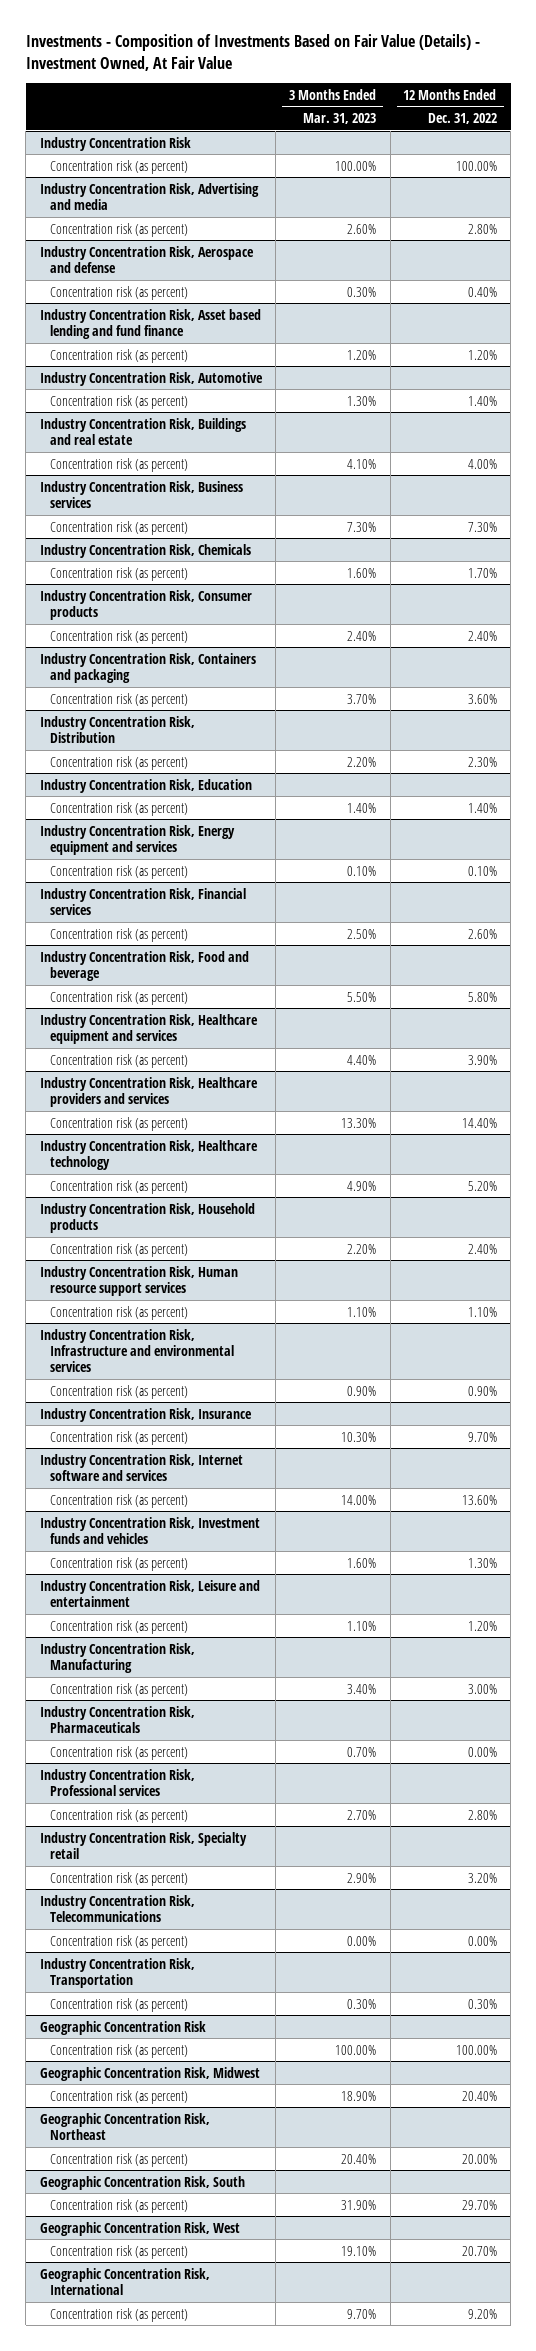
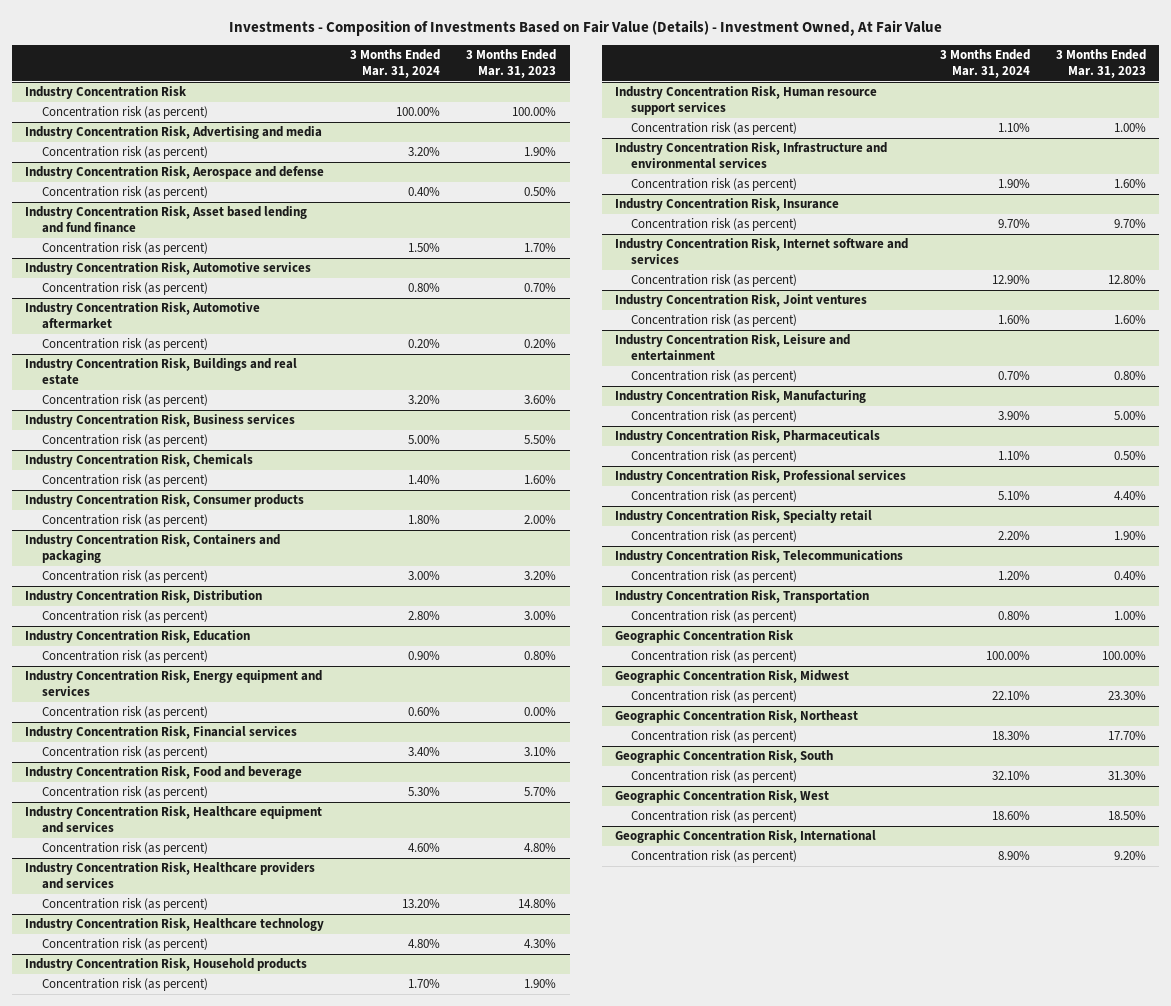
- | 3 Months Ended Mar. 31, 2023 | 12 Months Ended Dec. 31, 2022
+ | 3 Months Ended Mar. 31, 2024 | 3 Months Ended Mar. 31, 2023
@ Industry Concentration Risk, Advertising and media
- Concentration risk (as percent) | 2.60% | 2.80%
+ Concentration risk (as percent) | 3.20% | 1.90%
@ Industry Concentration Risk, Aerospace and defense
- Concentration risk (as percent) | 0.30% | 0.40%
+ Concentration risk (as percent) | 0.40% | 0.50%
@ Industry Concentration Risk, Asset based lending and fund finance
- Concentration risk (as percent) | 1.20% | 1.20%
- Industry Concentration Risk, Automotive
- Concentration risk (as percent) | 1.30% | 1.40%
@ Industry Concentration Risk, Asset based lending and fund finance
+ Concentration risk (as percent) | 1.50% | 1.70%
+ Industry Concentration Risk, Automotive services
+ Concentration risk (as percent) | 0.80% | 0.70%
+ Industry Concentration Risk, Automotive aftermarket
+ Concentration risk (as percent) | 0.20% | 0.20%
@ Industry Concentration Risk, Buildings and real estate
- Concentration risk (as percent) | 4.10% | 4.00%
+ Concentration risk (as percent) | 3.20% | 3.60%
@ Industry Concentration Risk, Business services
- Concentration risk (as percent) | 7.30% | 7.30%
+ Concentration risk (as percent) | 5.00% | 5.50%
@ Industry Concentration Risk, Consumer products
- Concentration risk (as percent) | 2.40% | 2.40%
+ Concentration risk (as percent) | 1.80% | 2.00%
@ Industry Concentration Risk, Containers and packaging
- Concentration risk (as percent) | 3.70% | 3.60%
+ Concentration risk (as percent) | 3.00% | 3.20%
@ Industry Concentration Risk, Distribution
- Concentration risk (as percent) | 2.20% | 2.30%
+ Concentration risk (as percent) | 2.80% | 3.00%
@ Industry Concentration Risk, Education
- Concentration risk (as percent) | 1.40% | 1.40%
+ Concentration risk (as percent) | 0.90% | 0.80%
@ Industry Concentration Risk, Energy equipment and services
- Concentration risk (as percent) | 0.10% | 0.10%
+ Concentration risk (as percent) | 0.60% | 0.00%
@ Industry Concentration Risk, Financial services
- Concentration risk (as percent) | 2.50% | 2.60%
+ Concentration risk (as percent) | 3.40% | 3.10%
@ Industry Concentration Risk, Food and beverage
- Concentration risk (as percent) | 5.50% | 5.80%
+ Concentration risk (as percent) | 5.30% | 5.70%
@ Industry Concentration Risk, Healthcare equipment and services
- Concentration risk (as percent) | 4.40% | 3.90%
+ Concentration risk (as percent) | 4.60% | 4.80%
@ Industry Concentration Risk, Healthcare providers and services
- Concentration risk (as percent) | 13.30% | 14.40%
+ Concentration risk (as percent) | 13.20% | 14.80%
@ Industry Concentration Risk, Healthcare technology
- Concentration risk (as percent) | 4.90% | 5.20%
+ Concentration risk (as percent) | 4.80% | 4.30%
@ Industry Concentration Risk, Household products
- Concentration risk (as percent) | 2.20% | 2.40%
+ Concentration risk (as percent) | 1.70% | 1.90%
@ Industry Concentration Risk, Human resource support services
- Concentration risk (as percent) | 1.10% | 1.10%
+ Concentration risk (as percent) | 1.10% | 1.00%
@ Industry Concentration Risk, Infrastructure and environmental services
- Concentration risk (as percent) | 0.90% | 0.90%
+ Concentration risk (as percent) | 1.90% | 1.60%
@ Industry Concentration Risk, Insurance
- Concentration risk (as percent) | 10.30% | 9.70%
+ Concentration risk (as percent) | 9.70% | 9.70%
@ Industry Concentration Risk, Internet software and services
- Concentration risk (as percent) | 14.00% | 13.60%
- Industry Concentration Risk, Investment funds and vehicles
@ Industry Concentration Risk, Internet software and services
+ Concentration risk (as percent) | 12.90% | 12.80%
+ Industry Concentration Risk, Joint ventures
@ Industry Concentration Risk, Leisure and entertainment
- Concentration risk (as percent) | 1.10% | 1.20%
+ Concentration risk (as percent) | 0.70% | 0.80%
@ Industry Concentration Risk, Manufacturing
- Concentration risk (as percent) | 3.40% | 3.00%
+ Concentration risk (as percent) | 3.90% | 5.00%
@ Industry Concentration Risk, Pharmaceuticals
- Concentration risk (as percent) | 0.70% | 0.00%
+ Concentration risk (as percent) | 1.10% | 0.50%
@ Industry Concentration Risk, Professional services
- Concentration risk (as percent) | 2.70% | 2.80%
+ Concentration risk (as percent) | 5.10% | 4.40%
@ Industry Concentration Risk, Specialty retail
- Concentration risk (as percent) | 2.90% | 3.20%
+ Concentration risk (as percent) | 2.20% | 1.90%
@ Industry Concentration Risk, Telecommunications
- Concentration risk (as percent) | 0.00% | 0.00%
+ Concentration risk (as percent) | 1.20% | 0.40%
@ Industry Concentration Risk, Transportation
- Concentration risk (as percent) | 0.30% | 0.30%
+ Concentration risk (as percent) | 0.80% | 1.00%
@ Geographic Concentration Risk, Midwest
- Concentration risk (as percent) | 18.90% | 20.40%
+ Concentration risk (as percent) | 22.10% | 23.30%
@ Geographic Concentration Risk, Northeast
- Concentration risk (as percent) | 20.40% | 20.00%
+ Concentration risk (as percent) | 18.30% | 17.70%
@ Geographic Concentration Risk, South
- Concentration risk (as percent) | 31.90% | 29.70%
+ Concentration risk (as percent) | 32.10% | 31.30%
@ Geographic Concentration Risk, West
- Concentration risk (as percent) | 19.10% | 20.70%
+ Concentration risk (as percent) | 18.60% | 18.50%
@ Geographic Concentration Risk, International
- Concentration risk (as percent) | 9.70% | 9.20%
+ Concentration risk (as percent) | 8.90% | 9.20%

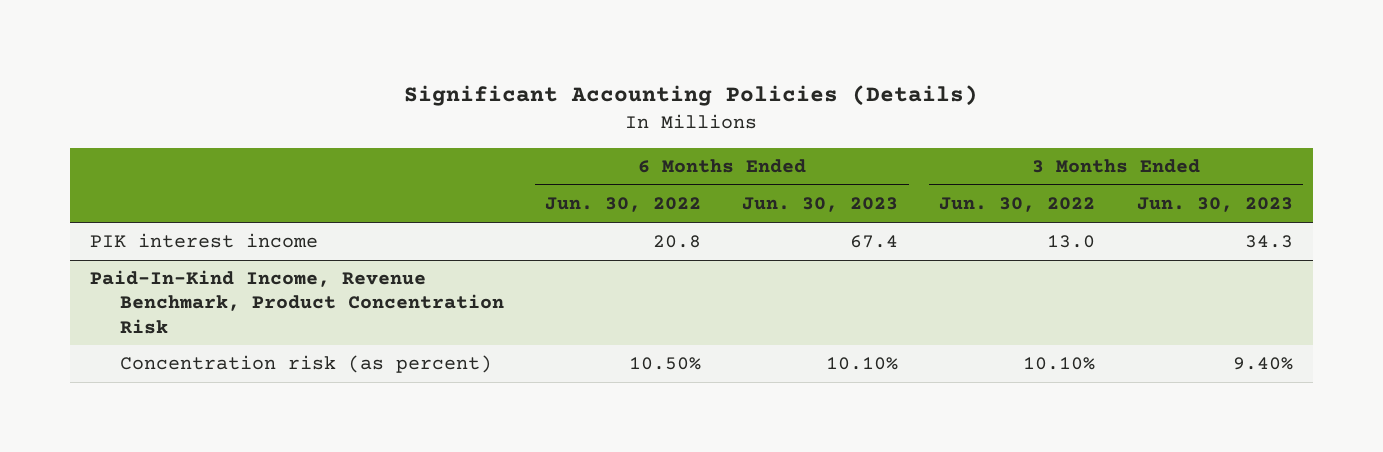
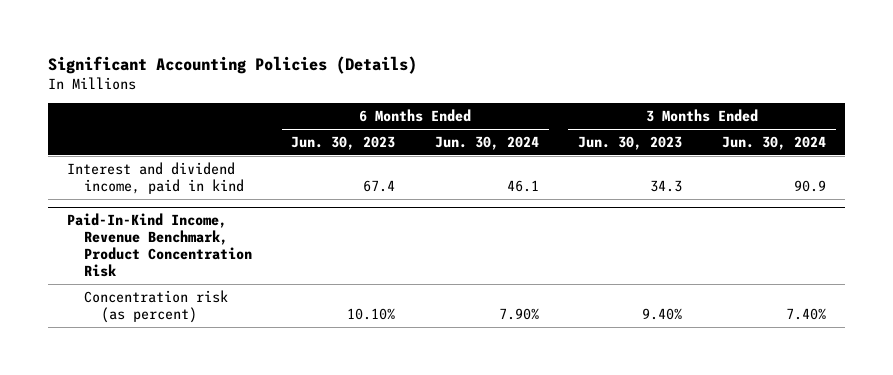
- | 6 Months Ended Jun. 30, 2022 | 6 Months Ended Jun. 30, 2023 | 3 Months Ended Jun. 30, 2022 | 3 Months Ended Jun. 30, 2023
+ | 6 Months Ended Jun. 30, 2023 | 6 Months Ended Jun. 30, 2024 | 3 Months Ended Jun. 30, 2023 | 3 Months Ended Jun. 30, 2024
- PIK interest income | 20.8 | 67.4 | 13.0 | 34.3
+ Interest and dividend income, paid in kind | 67.4 | 46.1 | 34.3 | 90.9

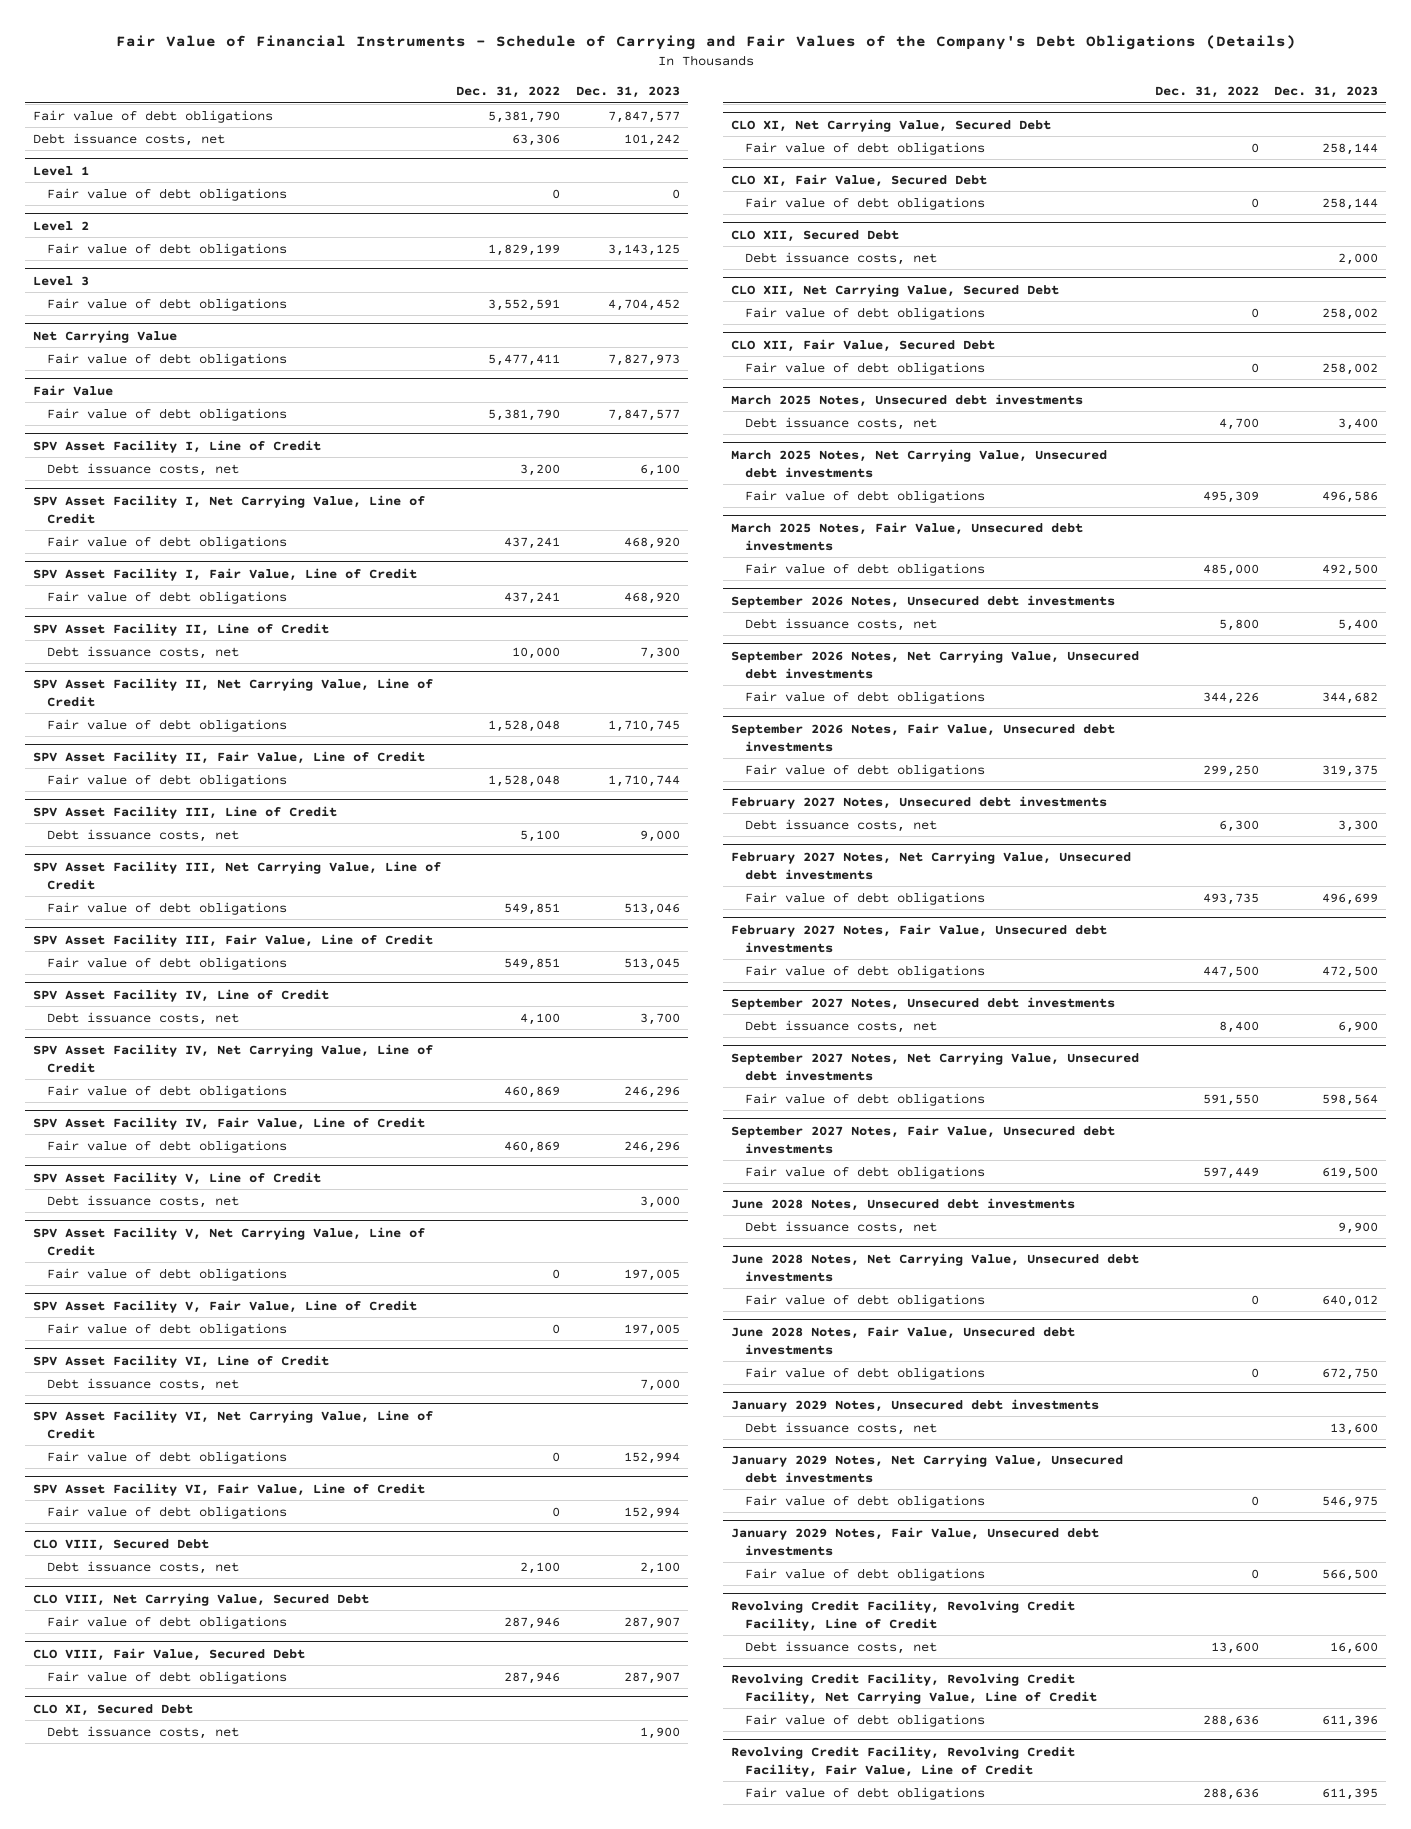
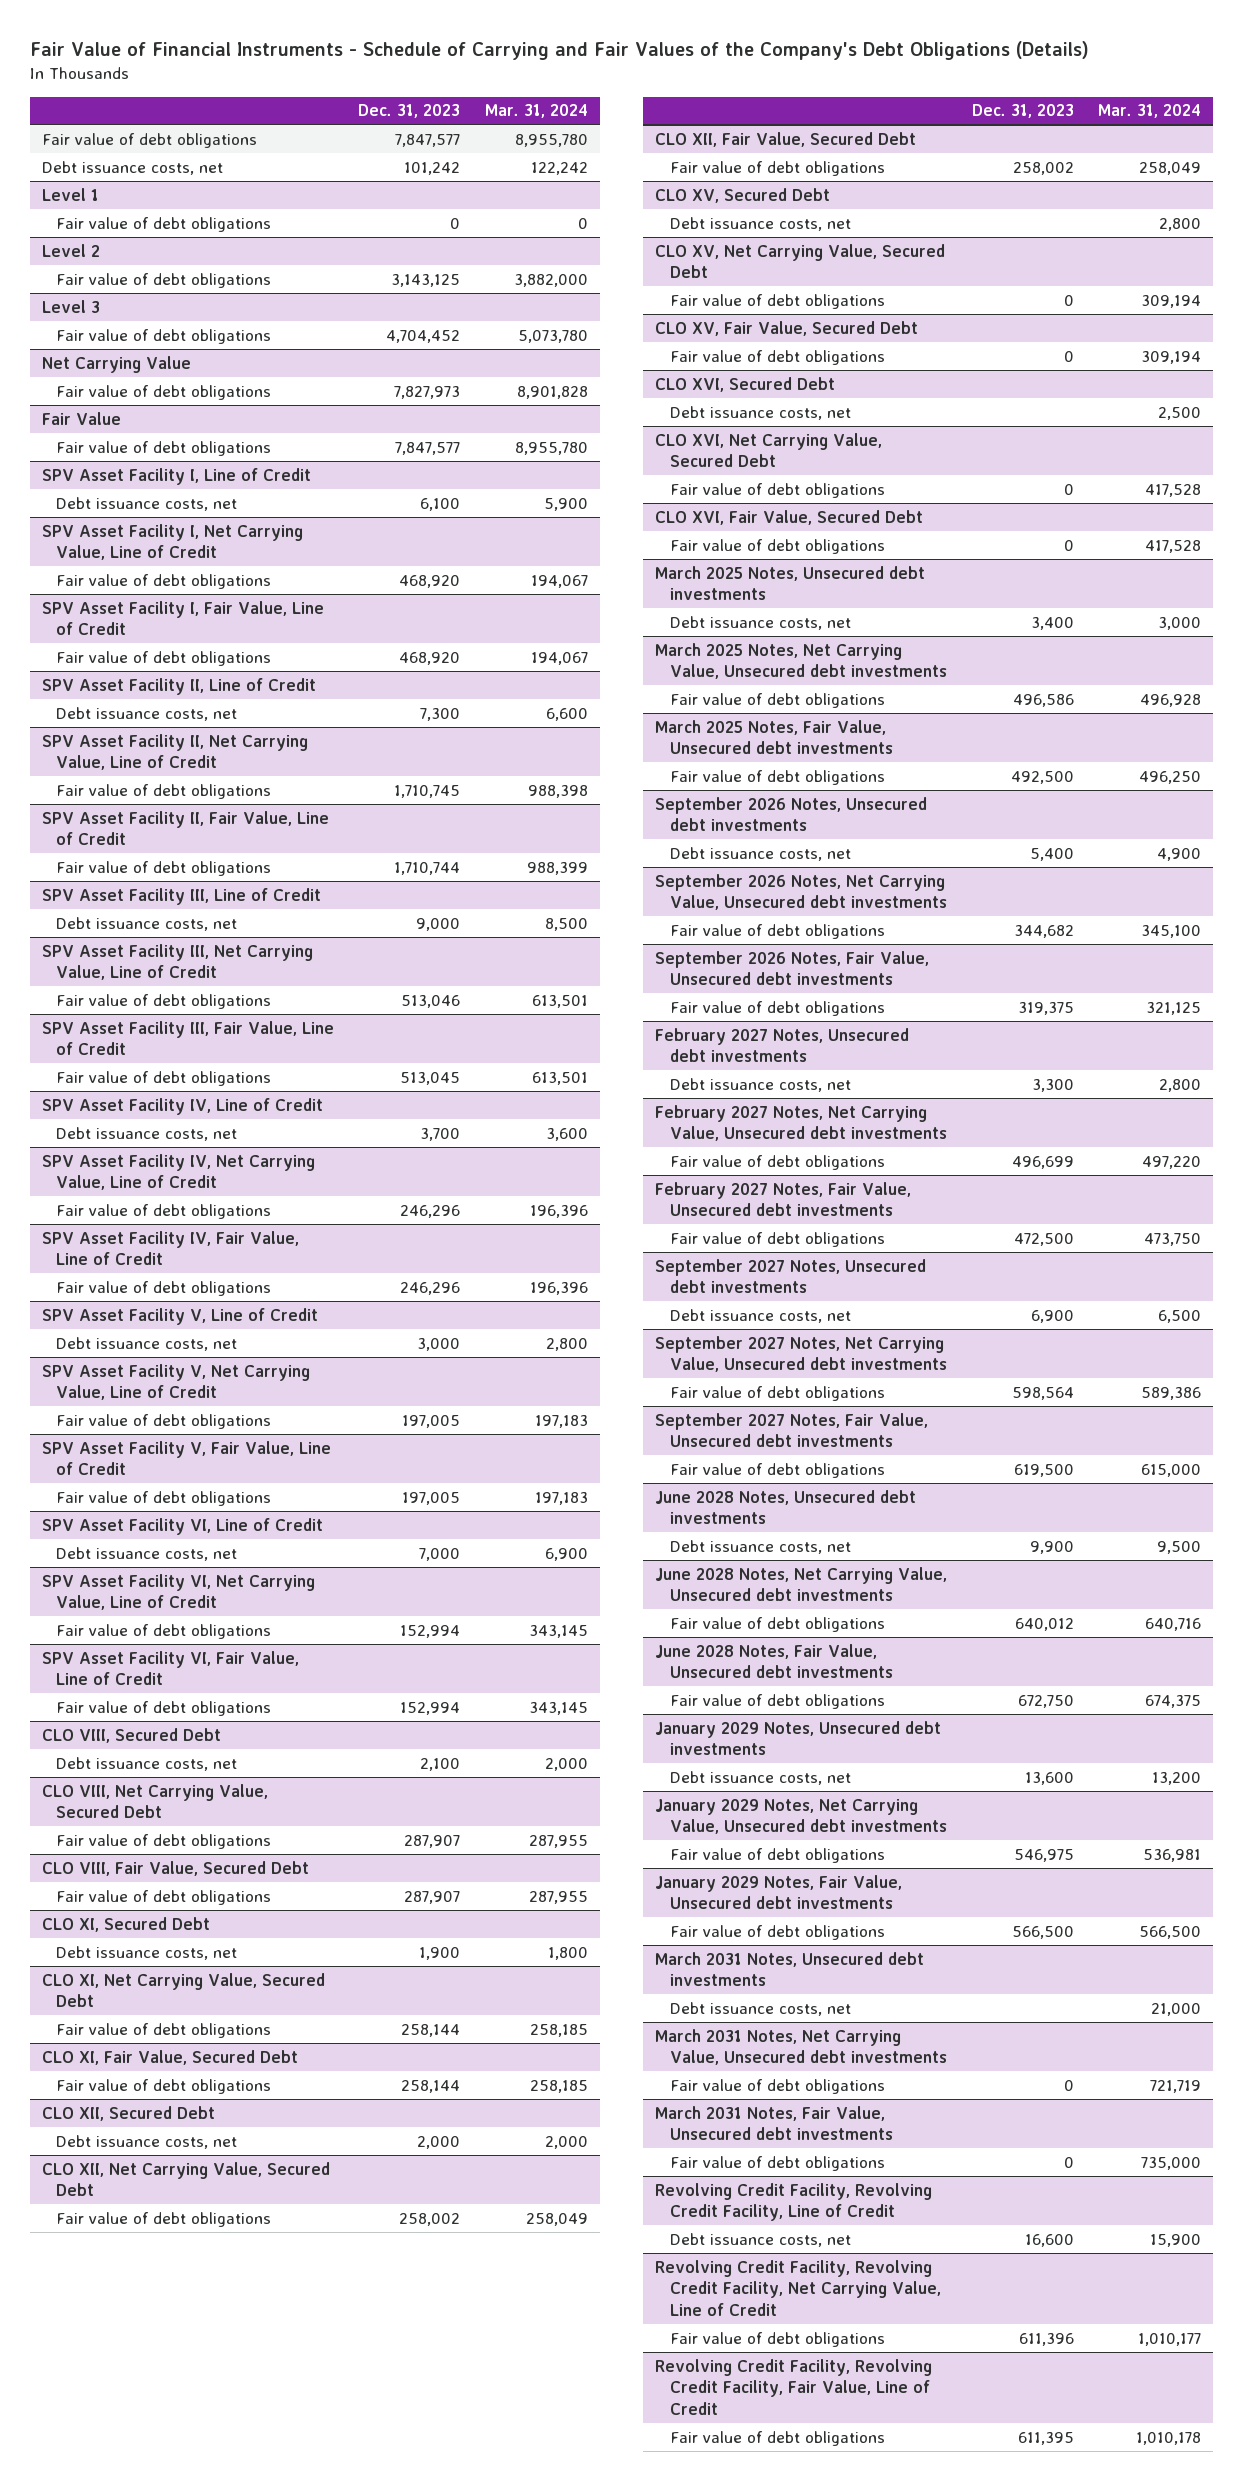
- | Dec. 31, 2022 | Dec. 31, 2023
+ | Dec. 31, 2023 | Mar. 31, 2024
+ CLO XV, Secured Debt
+ Debt issuance costs, net | | 2,800
+ CLO XV, Net Carrying Value, Secured Debt
+ Fair value of debt obligations | 0 | 309,194
+ CLO XV, Fair Value, Secured Debt
+ Fair value of debt obligations | 0 | 309,194
+ CLO XVI, Secured Debt
+ Debt issuance costs, net | | 2,500
+ CLO XVI, Net Carrying Value, Secured Debt
+ Fair value of debt obligations | 0 | 417,528
+ CLO XVI, Fair Value, Secured Debt
+ Fair value of debt obligations | 0 | 417,528
+ March 2031 Notes, Unsecured debt investments
+ Debt issuance costs, net | | 21,000
+ March 2031 Notes, Net Carrying Value, Unsecured debt investments
+ Fair value of debt obligations | 0 | 721,719
+ March 2031 Notes, Fair Value, Unsecured debt investments
+ Fair value of debt obligations | 0 | 735,000

